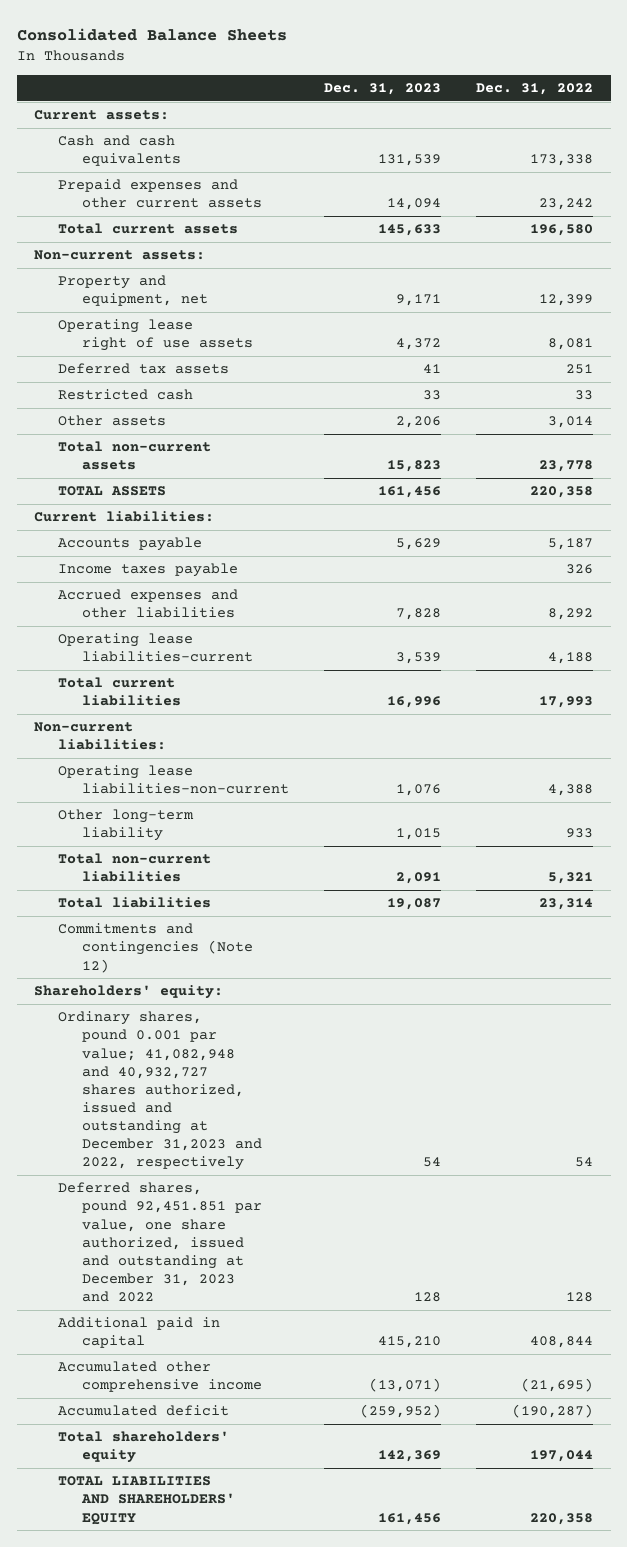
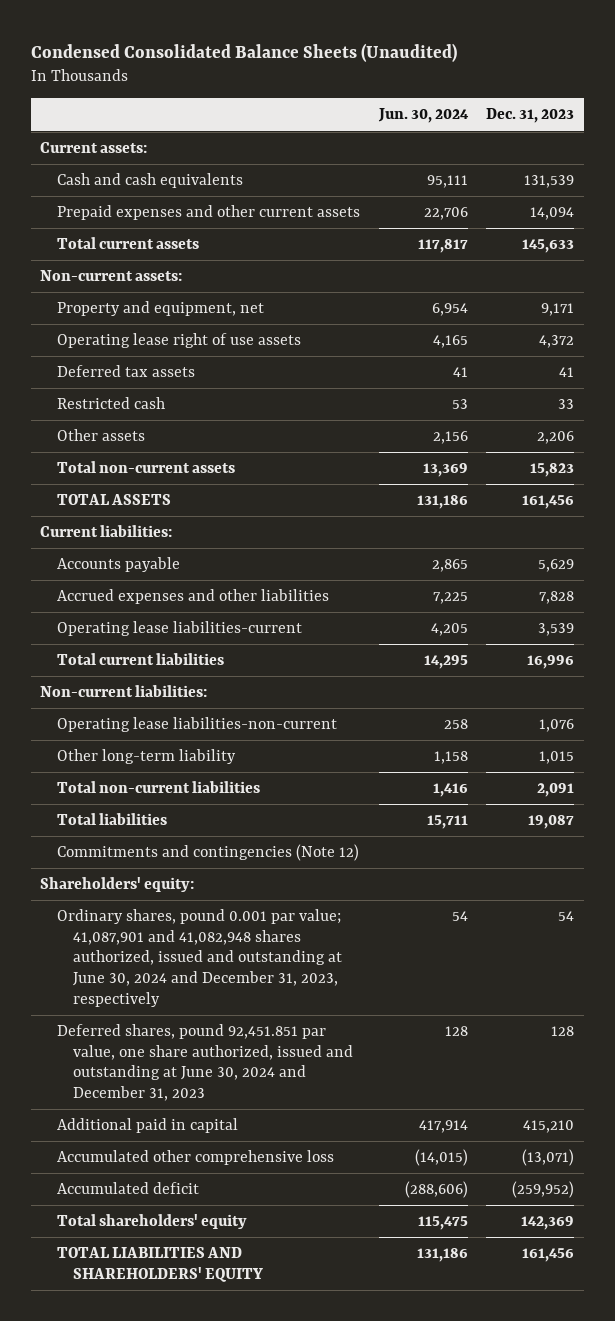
- Consolidated Balance Sheets
+ Condensed Consolidated Balance Sheets (Unaudited)
- | Dec. 31, 2023 | Dec. 31, 2022
+ | Jun. 30, 2024 | Dec. 31, 2023
- Income taxes payable | | 326
- Ordinary shares, pound 0.001 par value; 41,082,948 and 40,932,727 shares authorized, issued and outstanding at December 31,2023 and 2022, respectively | 54 | 54
- Deferred shares, pound 92,451.851 par value, one share authorized, issued and outstanding at December 31, 2023 and 2022 | 128 | 128
+ Ordinary shares, pound 0.001 par value; 41,087,901 and 41,082,948 shares authorized, issued and outstanding at June 30, 2024 and December 31, 2023, respectively | 54 | 54
+ Deferred shares, pound 92,451.851 par value, one share authorized, issued and outstanding at June 30, 2024 and December 31, 2023 | 128 | 128
- Accumulated other comprehensive income | (13,071) | (21,695)
+ Accumulated other comprehensive loss | (14,015) | (13,071)

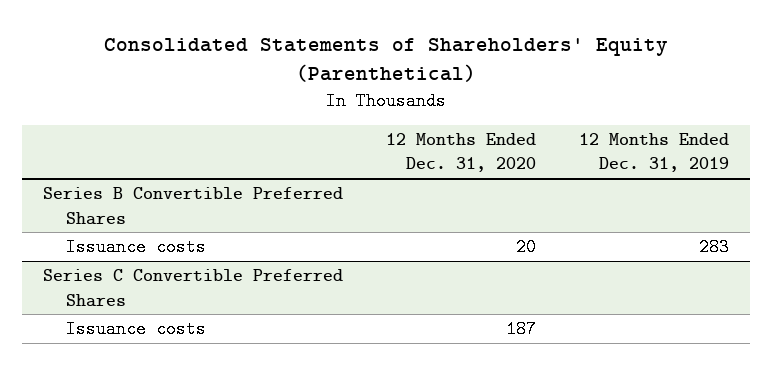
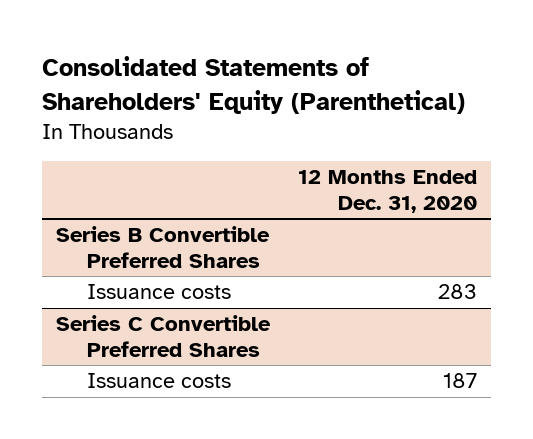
- | 12 Months Ended Dec. 31, 2020 | 12 Months Ended Dec. 31, 2019
+ | 12 Months Ended Dec. 31, 2020
@ Series B Convertible Preferred Shares
- Issuance costs | 20 | 283
+ Issuance costs | 283

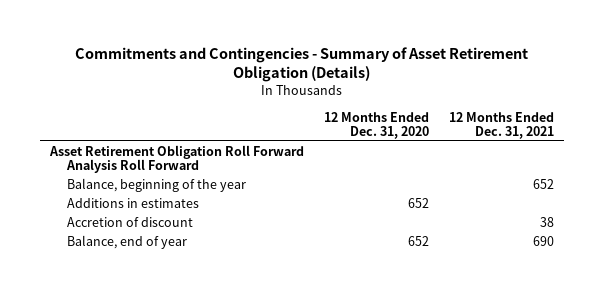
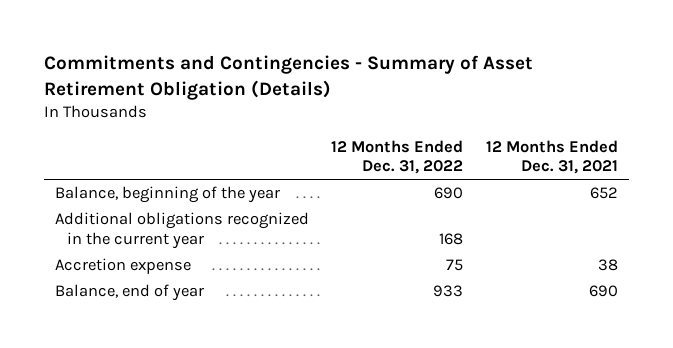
- | 12 Months Ended Dec. 31, 2020 | 12 Months Ended Dec. 31, 2021
+ | 12 Months Ended Dec. 31, 2022 | 12 Months Ended Dec. 31, 2021
- Asset Retirement Obligation Roll Forward Analysis Roll Forward
- Additions in estimates | 652 |
- Accretion of discount | | 38
+ Additional obligations recognized in the current year | 168 |
+ Accretion expense | 75 | 38

